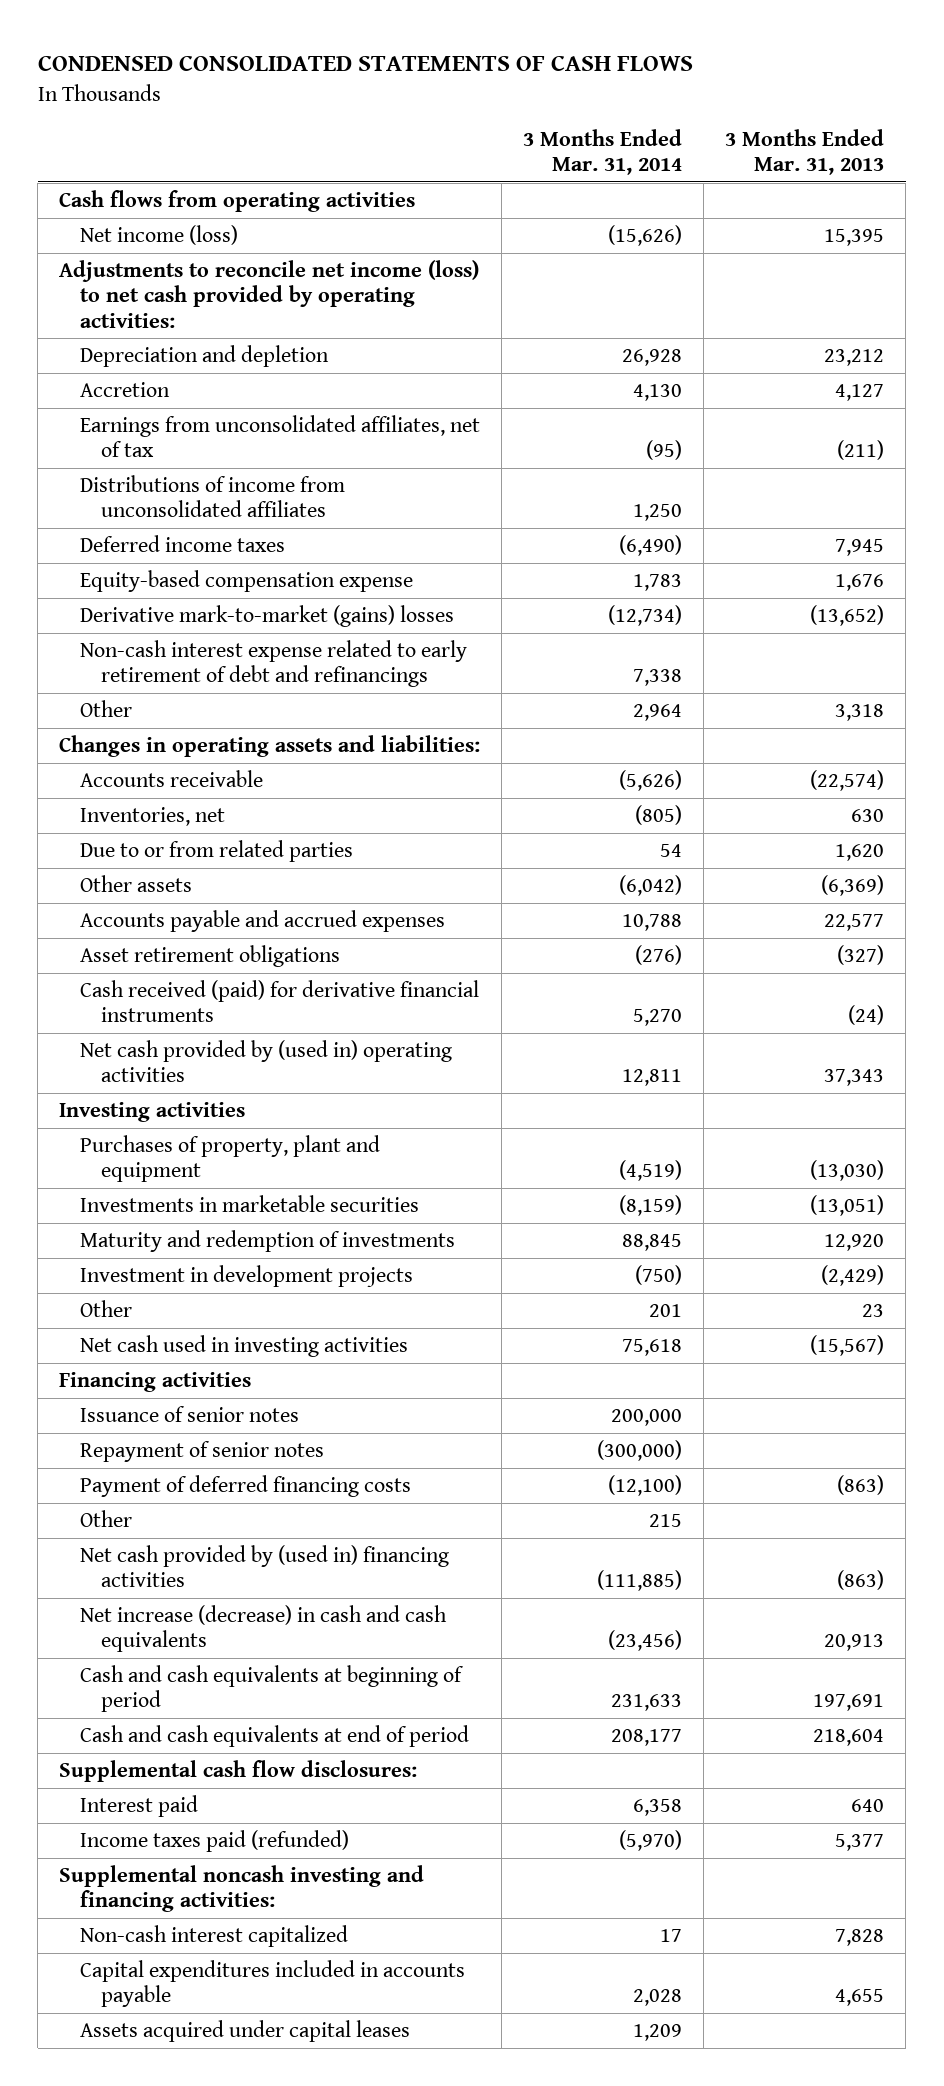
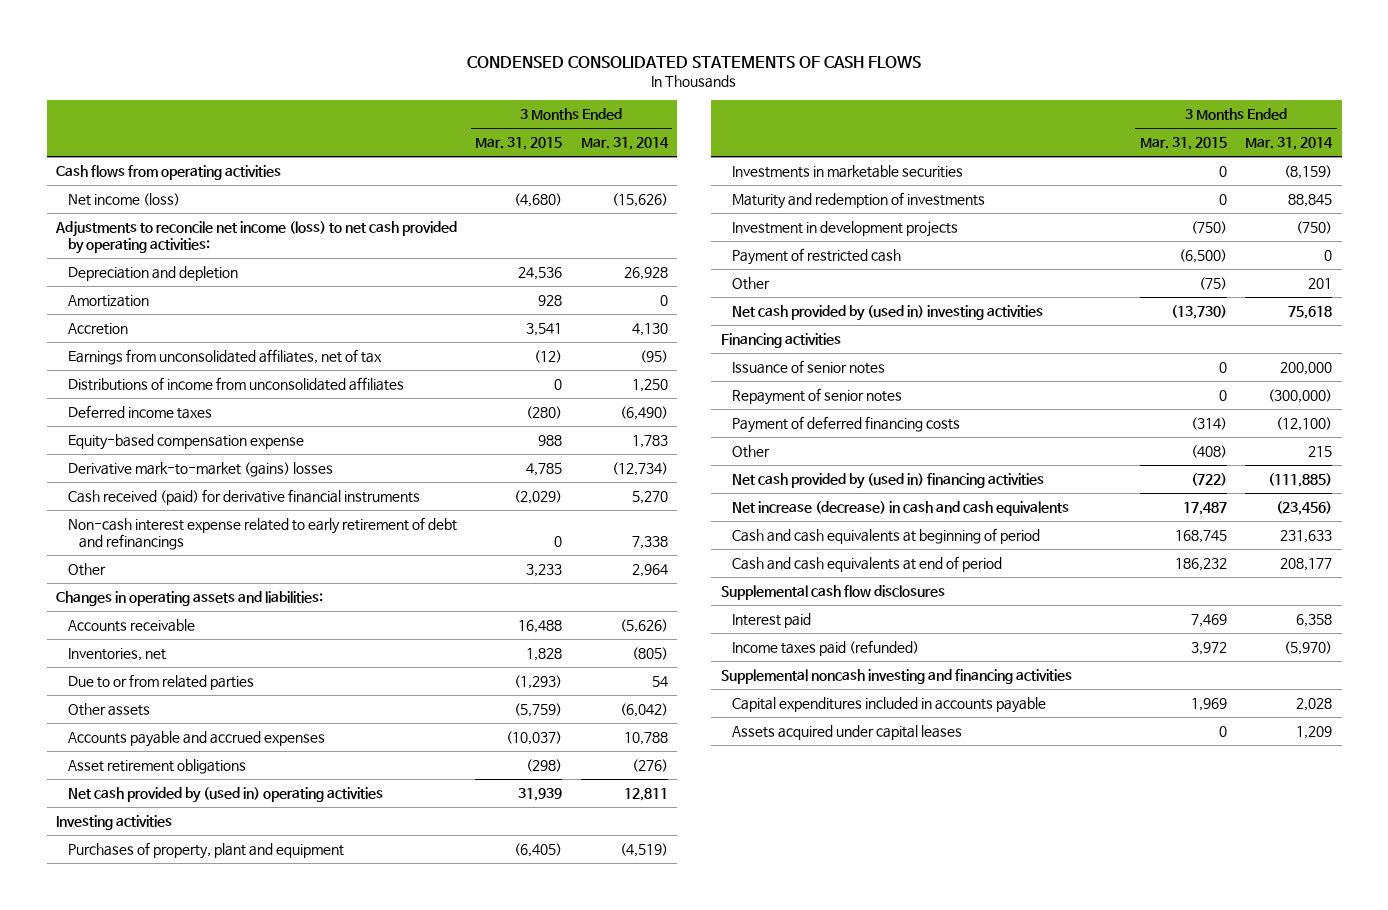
- | 3 Months Ended Mar. 31, 2014 | 3 Months Ended Mar. 31, 2013
+ | 3 Months Ended Mar. 31, 2015 | 3 Months Ended Mar. 31, 2014
+ Amortization | 928 | 0
moved up: Cash received (paid) for derivative financial instruments | (2,029) | 5,270
+ Payment of restricted cash | (6,500) | 0
- Net cash used in investing activities | 75,618 | (15,567)
+ Net cash provided by (used in) investing activities | (13,730) | 75,618
- Supplemental cash flow disclosures:
+ Supplemental cash flow disclosures
- Supplemental noncash investing and financing activities:
- Non-cash interest capitalized | 17 | 7,828
+ Supplemental noncash investing and financing activities

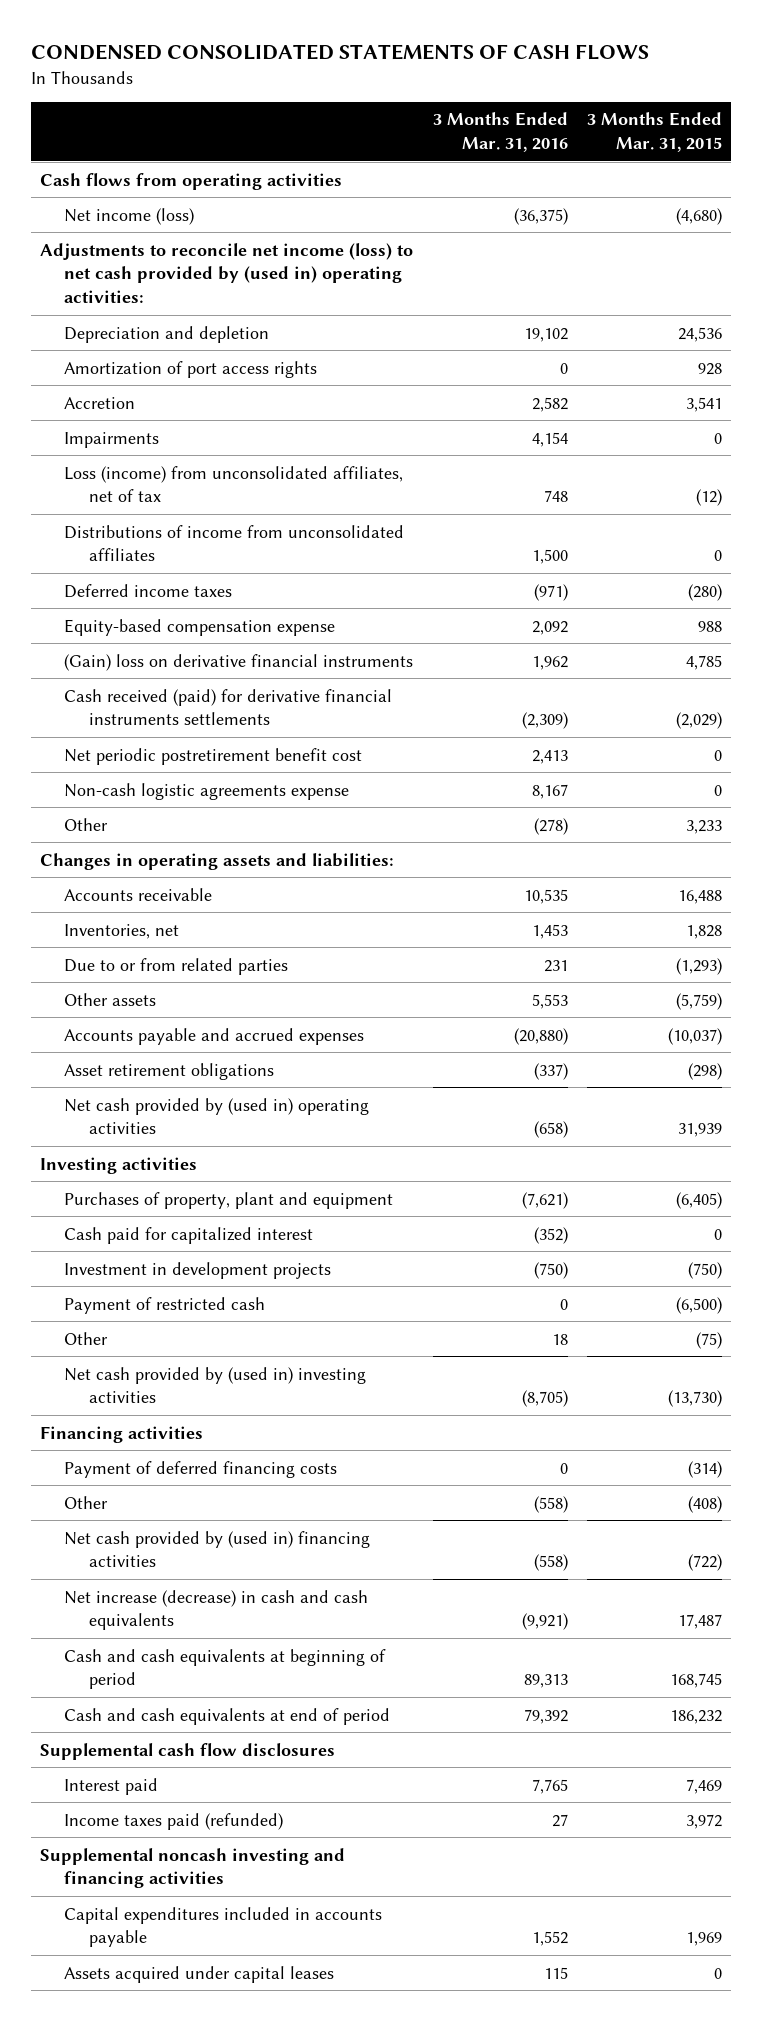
- | 3 Months Ended Mar. 31, 2015 | 3 Months Ended Mar. 31, 2014
+ | 3 Months Ended Mar. 31, 2016 | 3 Months Ended Mar. 31, 2015
- Adjustments to reconcile net income (loss) to net cash provided by operating activities:
+ Adjustments to reconcile net income (loss) to net cash provided by (used in) operating activities:
- Amortization | 928 | 0
+ Amortization of port access rights | 0 | 928
- Earnings from unconsolidated affiliates, net of tax | (12) | (95)
+ Impairments | 4,154 | 0
+ Loss (income) from unconsolidated affiliates, net of tax | 748 | (12)
- Derivative mark-to-market (gains) losses | 4,785 | (12,734)
- Cash received (paid) for derivative financial instruments | (2,029) | 5,270
- Non-cash interest expense related to early retirement of debt and refinancings | 0 | 7,338
+ (Gain) loss on derivative financial instruments | 1,962 | 4,785
+ Cash received (paid) for derivative financial instruments settlements | (2,309) | (2,029)
+ Net periodic postretirement benefit cost | 2,413 | 0
+ Non-cash logistic agreements expense | 8,167 | 0
- Investments in marketable securities | 0 | (8,159)
- Maturity and redemption of investments | 0 | 88,845
+ Cash paid for capitalized interest | (352) | 0
- Issuance of senior notes | 0 | 200,000
- Repayment of senior notes | 0 | (300,000)

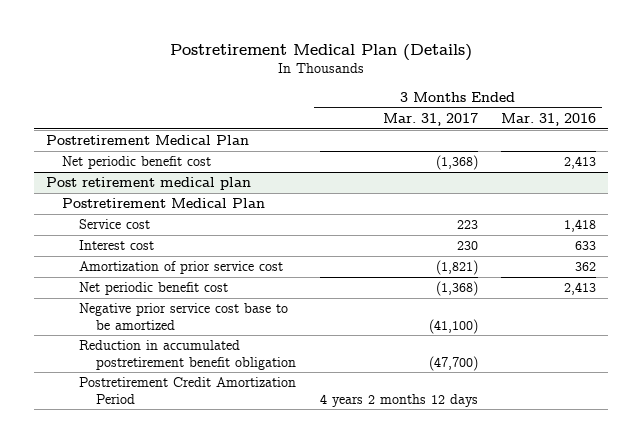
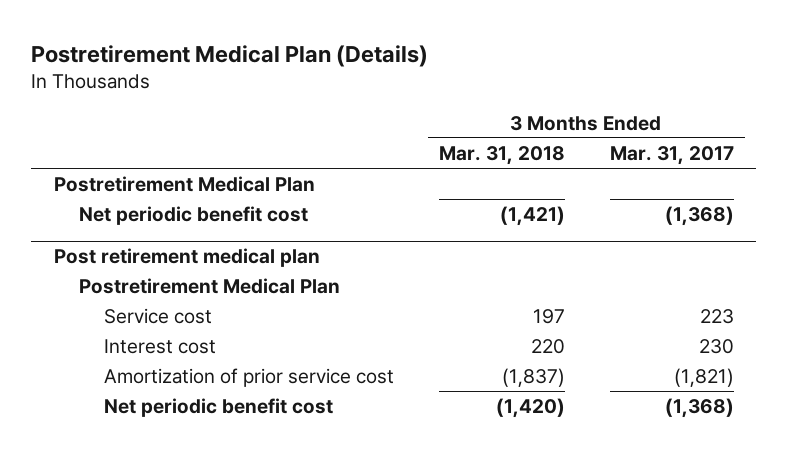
- | 3 Months Ended Mar. 31, 2017 | 3 Months Ended Mar. 31, 2016
+ | 3 Months Ended Mar. 31, 2018 | 3 Months Ended Mar. 31, 2017
@ Post retirement medical plan
- Negative prior service cost base to be amortized | (41,100) |
- Reduction in accumulated postretirement benefit obligation | (47,700) |
- Postretirement Credit Amortization Period | 4 years 2 months 12 days |

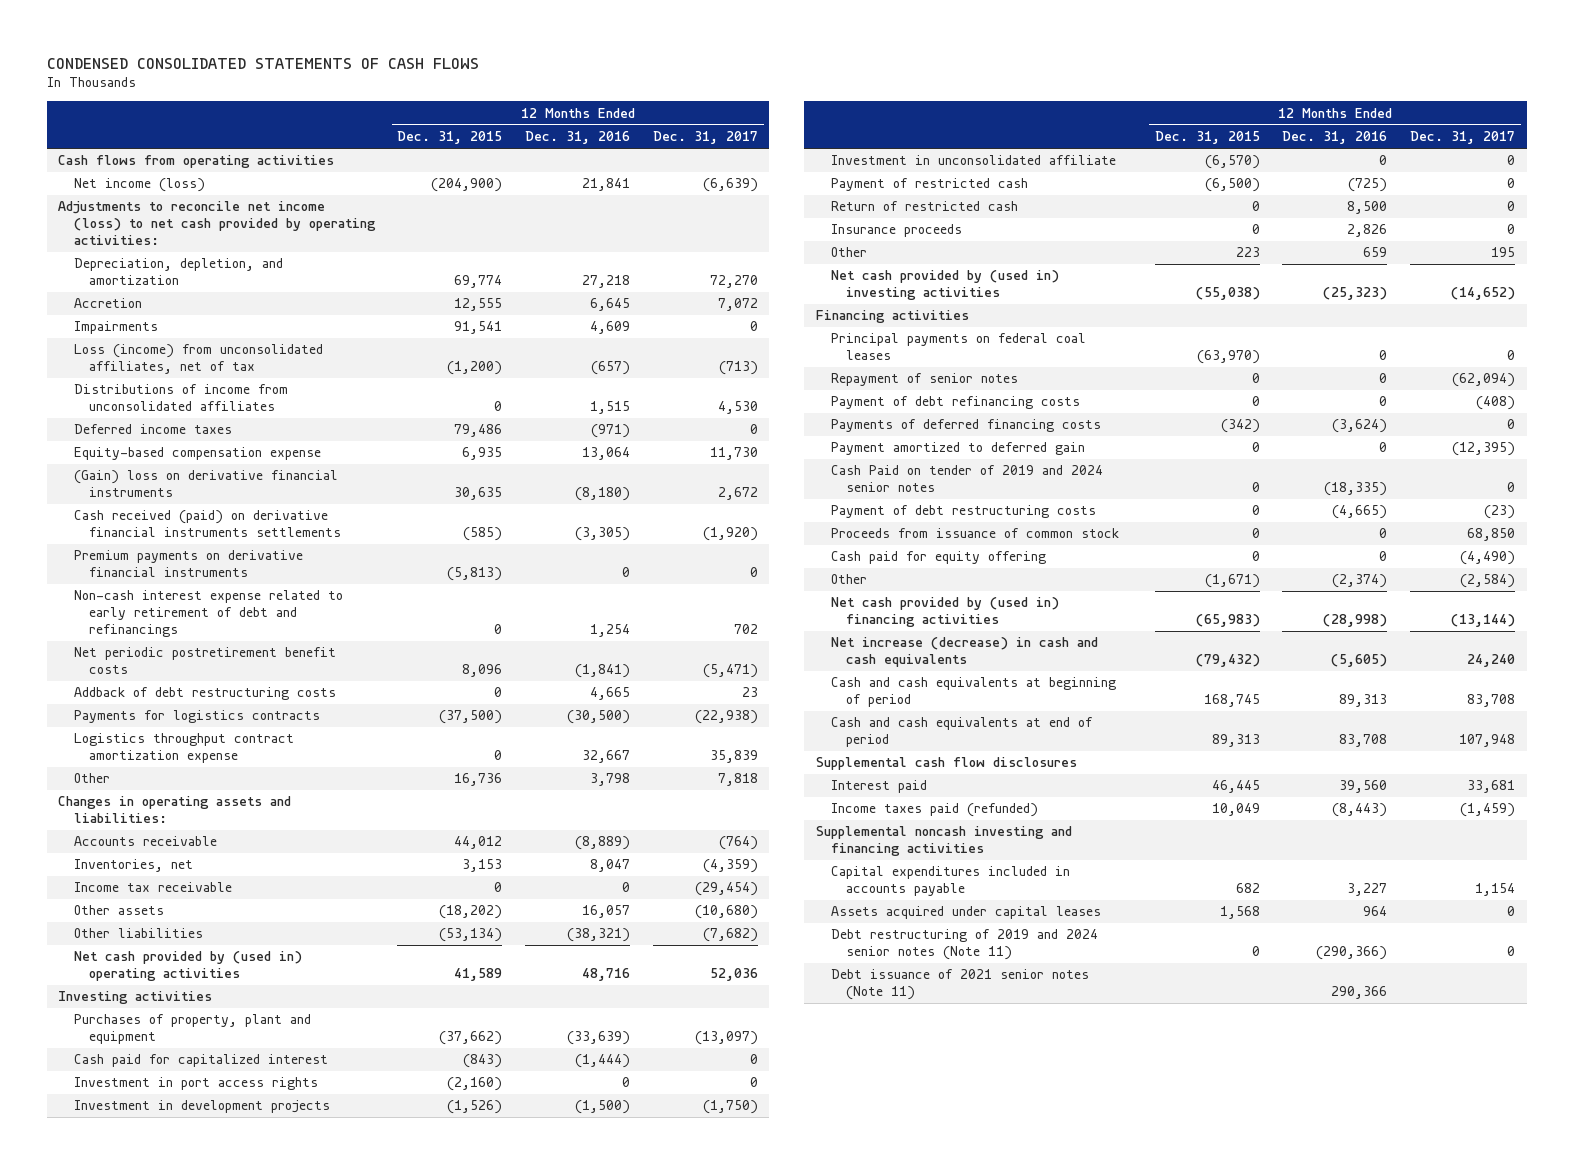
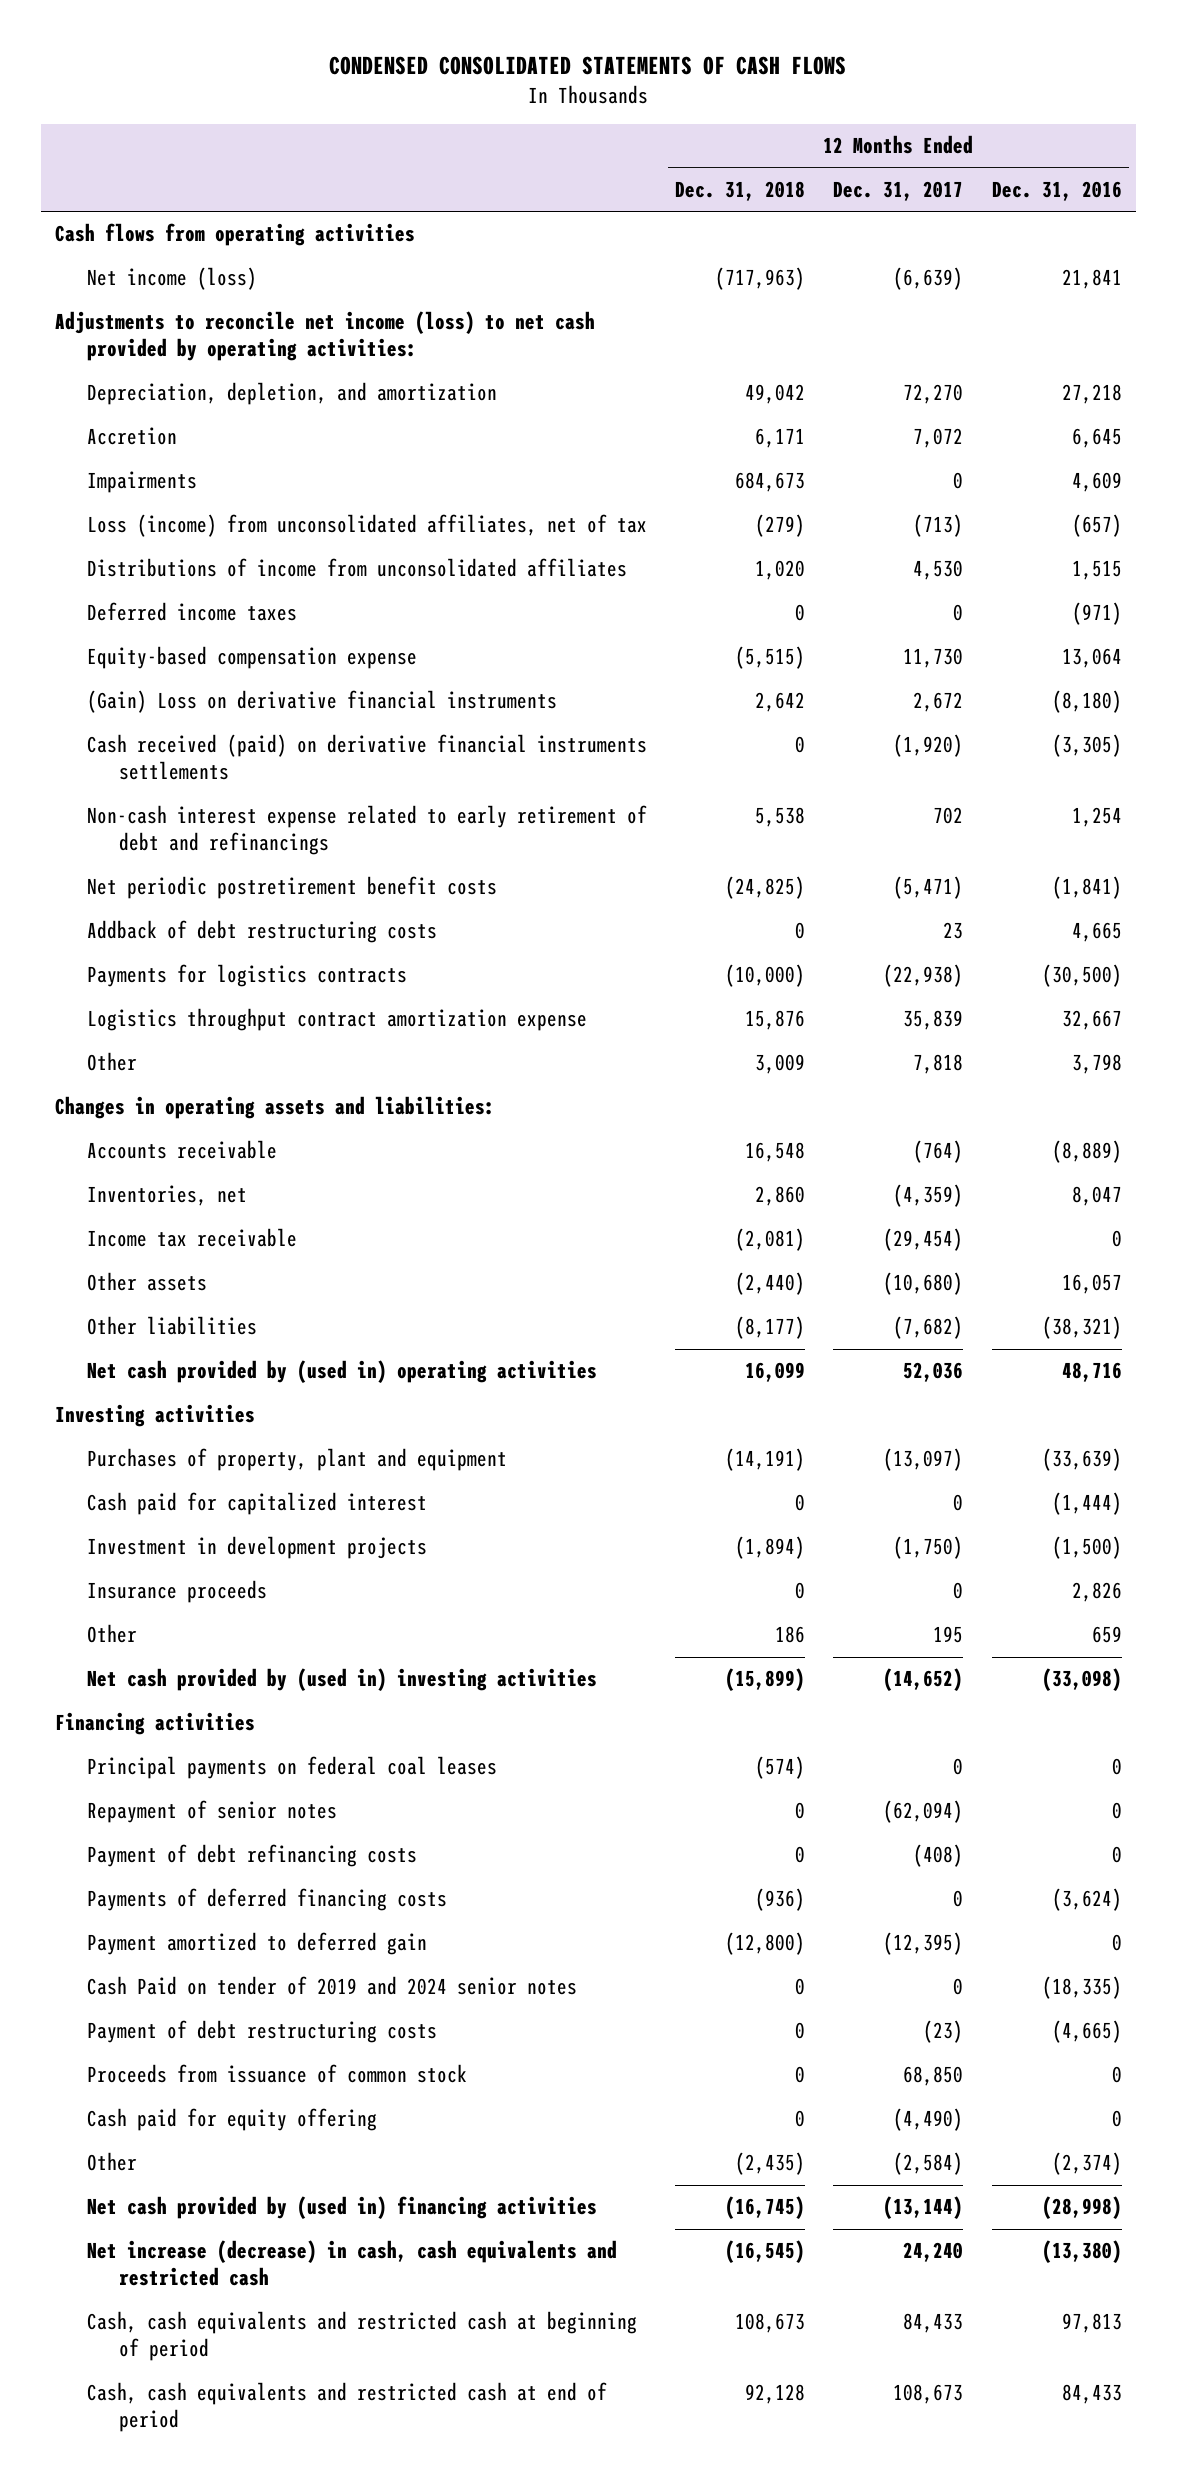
- | 12 Months Ended Dec. 31, 2015 | 12 Months Ended Dec. 31, 2016 | 12 Months Ended Dec. 31, 2017
+ | 12 Months Ended Dec. 31, 2018 | 12 Months Ended Dec. 31, 2017 | 12 Months Ended Dec. 31, 2016
- (Gain) loss on derivative financial instruments | 30,635 | (8,180) | 2,672
+ (Gain) Loss on derivative financial instruments | 2,642 | 2,672 | (8,180)
- Premium payments on derivative financial instruments | (5,813) | 0 | 0
- Investment in port access rights | (2,160) | 0 | 0
- Investment in unconsolidated affiliate | (6,570) | 0 | 0
- Payment of restricted cash | (6,500) | (725) | 0
- Return of restricted cash | 0 | 8,500 | 0
- Net cash provided by (used in) investing activities | (55,038) | (25,323) | (14,652)
+ Net cash provided by (used in) investing activities | (15,899) | (14,652) | (33,098)
- Net increase (decrease) in cash and cash equivalents | (79,432) | (5,605) | 24,240
- Cash and cash equivalents at beginning of period | 168,745 | 89,313 | 83,708
- Cash and cash equivalents at end of period | 89,313 | 83,708 | 107,948
- Supplemental cash flow disclosures
- Interest paid | 46,445 | 39,560 | 33,681
- Income taxes paid (refunded) | 10,049 | (8,443) | (1,459)
- Supplemental noncash investing and financing activities
- Capital expenditures included in accounts payable | 682 | 3,227 | 1,154
- Assets acquired under capital leases | 1,568 | 964 | 0
- Debt restructuring of 2019 and 2024 senior notes (Note 11) | 0 | (290,366) | 0
- Debt issuance of 2021 senior notes (Note 11) | | 290,366 |
+ Net increase (decrease) in cash, cash equivalents and restricted cash | (16,545) | 24,240 | (13,380)
+ Cash, cash equivalents and restricted cash at beginning of period | 108,673 | 84,433 | 97,813
+ Cash, cash equivalents and restricted cash at end of period | 92,128 | 108,673 | 84,433

